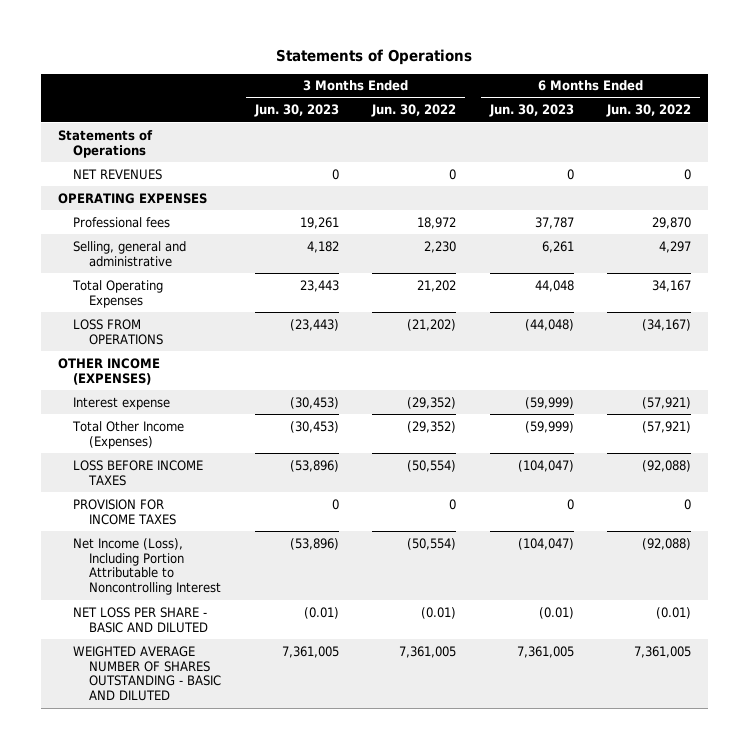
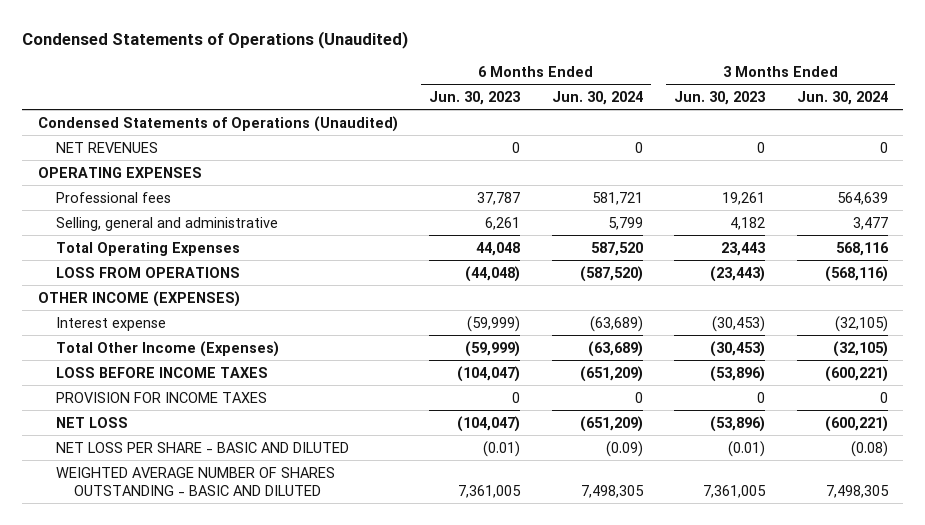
- Statements of Operations
+ Condensed Statements of Operations (Unaudited)
- | 3 Months Ended Jun. 30, 2023 | 3 Months Ended Jun. 30, 2022 | 6 Months Ended Jun. 30, 2023 | 6 Months Ended Jun. 30, 2022
+ | 6 Months Ended Jun. 30, 2023 | 6 Months Ended Jun. 30, 2024 | 3 Months Ended Jun. 30, 2023 | 3 Months Ended Jun. 30, 2024
- Statements of Operations
+ Condensed Statements of Operations (Unaudited)
- Net Income (Loss), Including Portion Attributable to Noncontrolling Interest | (53,896) | (50,554) | (104,047) | (92,088)
+ NET LOSS | (104,047) | (651,209) | (53,896) | (600,221)

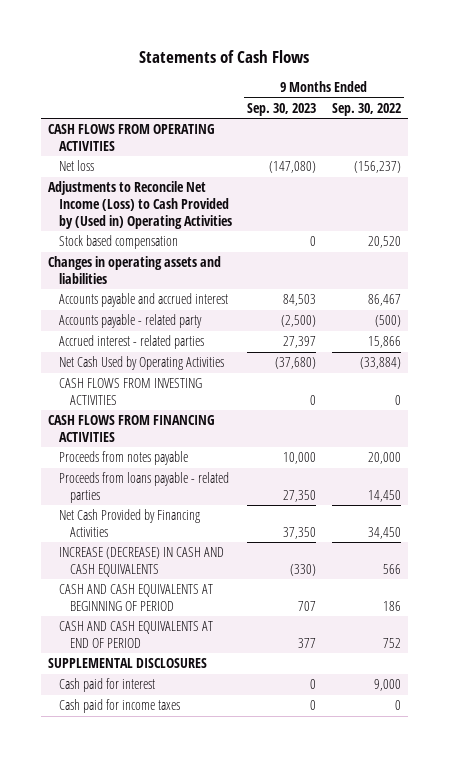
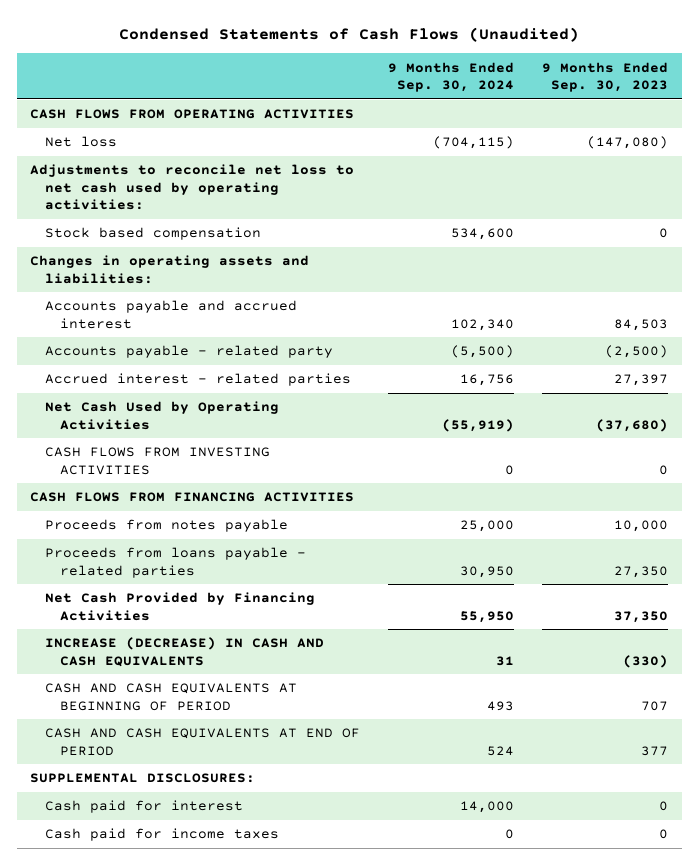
- Statements of Cash Flows
+ Condensed Statements of Cash Flows (Unaudited)
- | 9 Months Ended Sep. 30, 2023 | 9 Months Ended Sep. 30, 2022
+ | 9 Months Ended Sep. 30, 2024 | 9 Months Ended Sep. 30, 2023
- Adjustments to Reconcile Net Income (Loss) to Cash Provided by (Used in) Operating Activities
+ Adjustments to reconcile net loss to net cash used by operating activities:
- Changes in operating assets and liabilities
+ Changes in operating assets and liabilities:
- SUPPLEMENTAL DISCLOSURES
+ SUPPLEMENTAL DISCLOSURES:

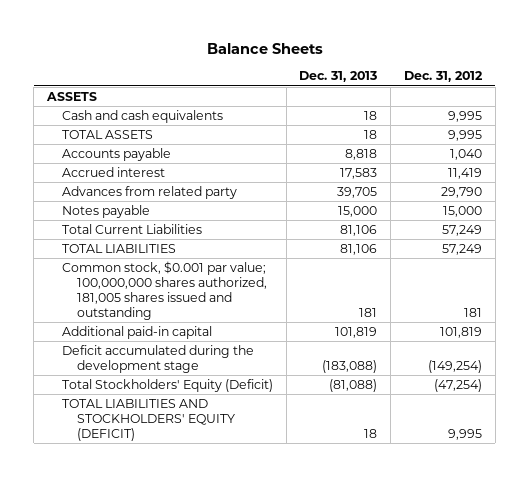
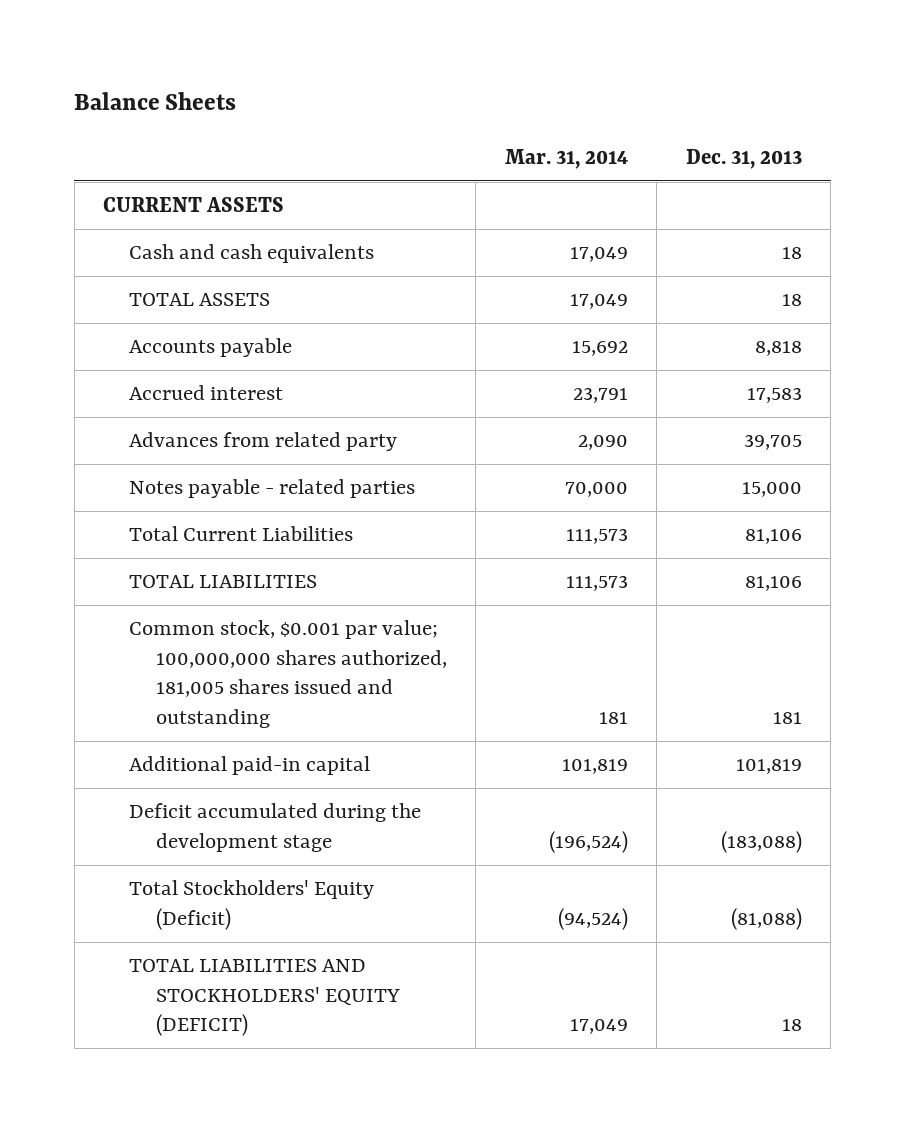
- | Dec. 31, 2013 | Dec. 31, 2012
+ | Mar. 31, 2014 | Dec. 31, 2013
- ASSETS
+ CURRENT ASSETS
- Notes payable | 15,000 | 15,000
+ Notes payable - related parties | 70,000 | 15,000

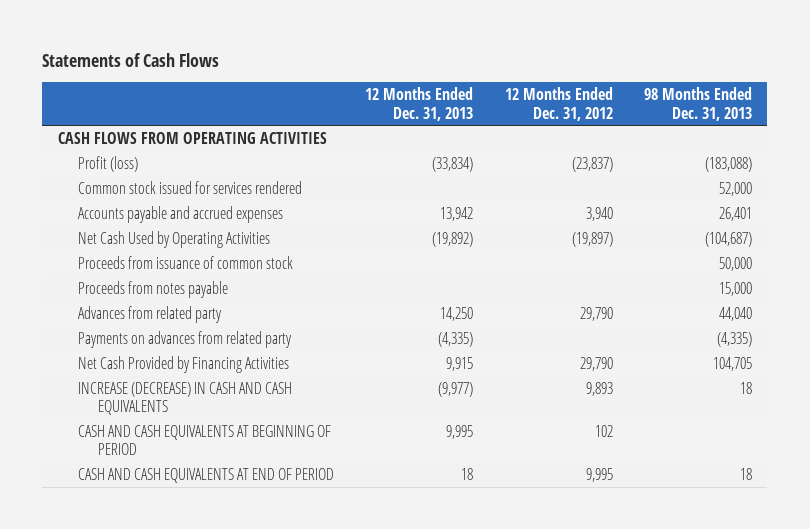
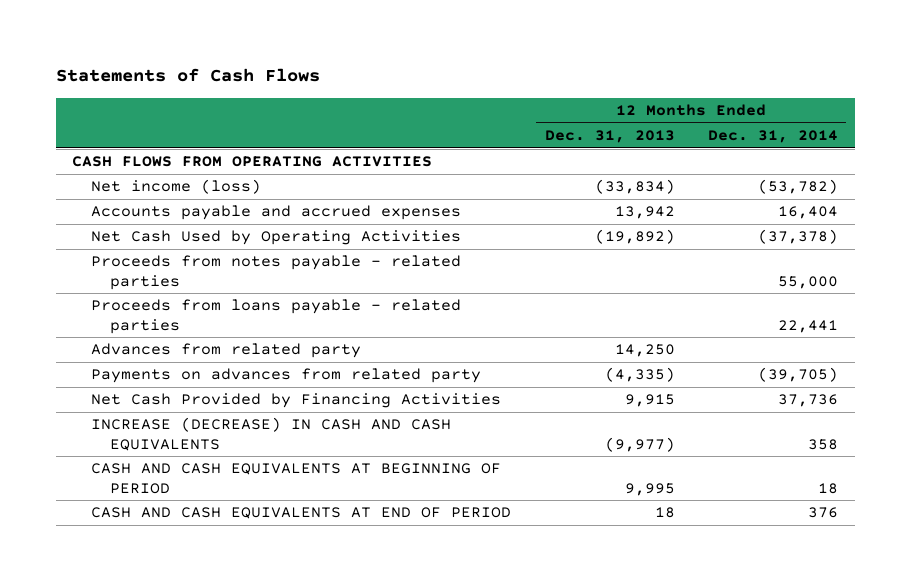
- | 12 Months Ended Dec. 31, 2013 | 12 Months Ended Dec. 31, 2012 | 98 Months Ended Dec. 31, 2013
+ | 12 Months Ended Dec. 31, 2013 | 12 Months Ended Dec. 31, 2014
- Profit (loss) | (33,834) | (23,837) | (183,088)
- Common stock issued for services rendered | | | 52,000
+ Net income (loss) | (33,834) | (53,782)
- Proceeds from issuance of common stock | | | 50,000
- Proceeds from notes payable | | | 15,000
+ Proceeds from notes payable - related parties | | 55,000
+ Proceeds from loans payable - related parties | | 22,441

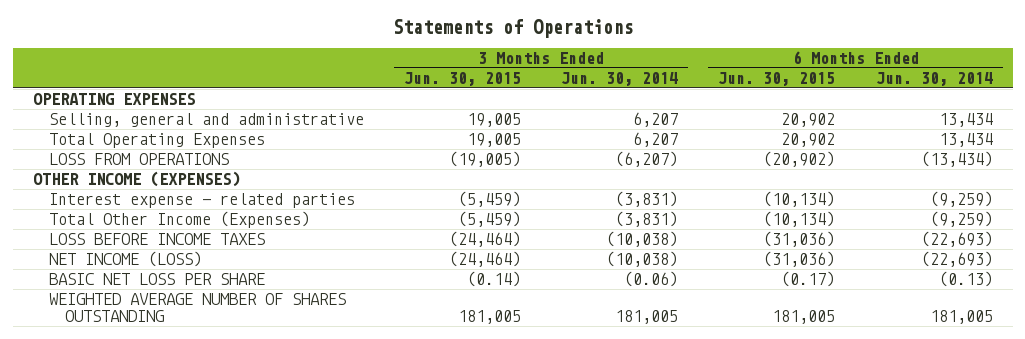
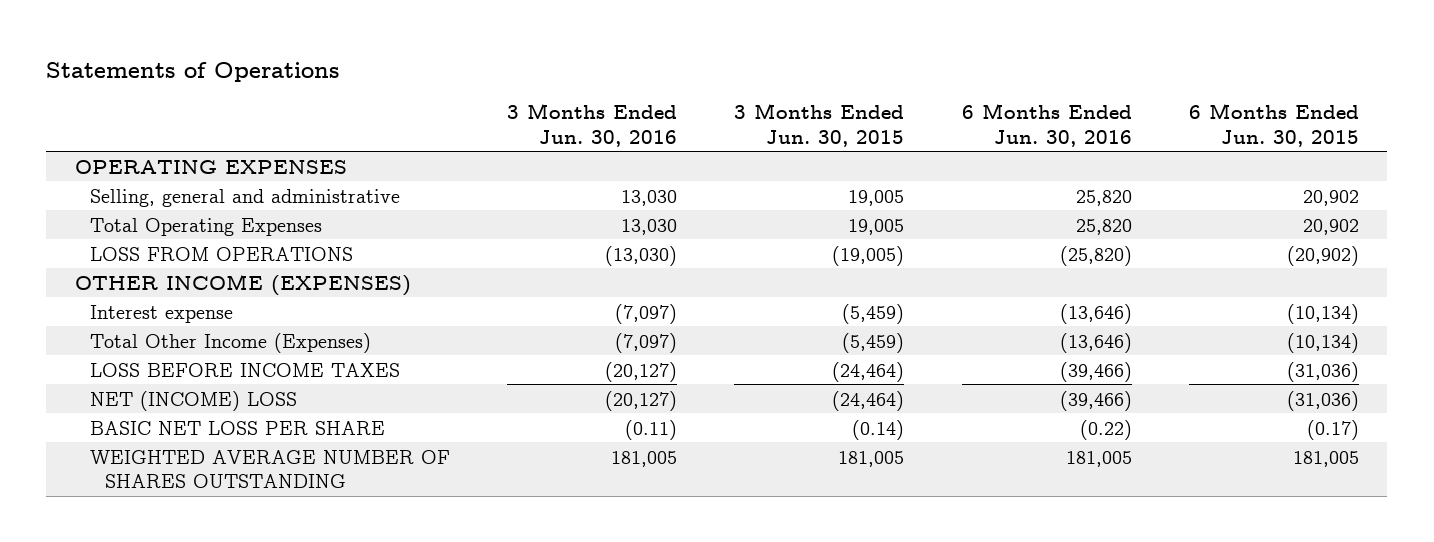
- | 3 Months Ended Jun. 30, 2015 | 3 Months Ended Jun. 30, 2014 | 6 Months Ended Jun. 30, 2015 | 6 Months Ended Jun. 30, 2014
+ | 3 Months Ended Jun. 30, 2016 | 3 Months Ended Jun. 30, 2015 | 6 Months Ended Jun. 30, 2016 | 6 Months Ended Jun. 30, 2015
- Interest expense - related parties | (5,459) | (3,831) | (10,134) | (9,259)
+ Interest expense | (7,097) | (5,459) | (13,646) | (10,134)
- NET INCOME (LOSS) | (24,464) | (10,038) | (31,036) | (22,693)
+ NET (INCOME) LOSS | (20,127) | (24,464) | (39,466) | (31,036)

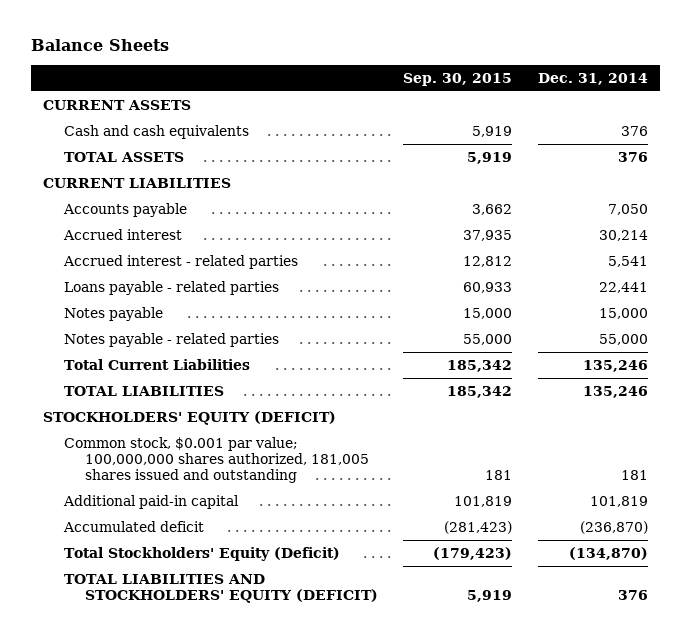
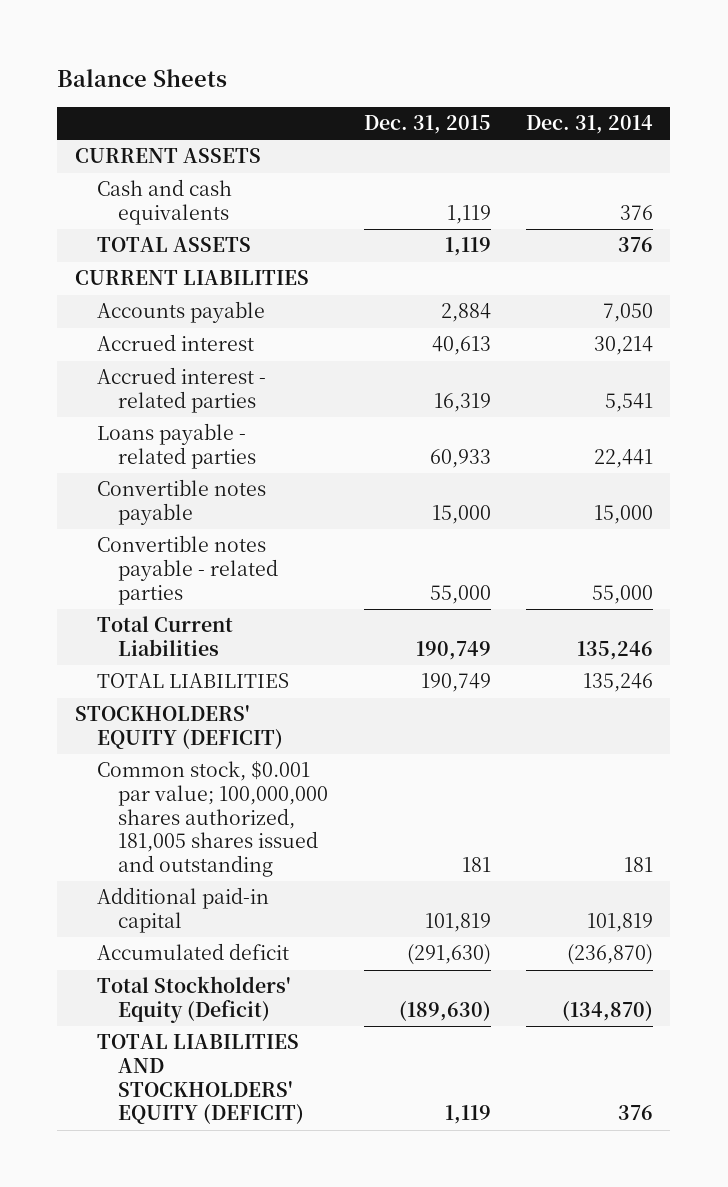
- | Sep. 30, 2015 | Dec. 31, 2014
+ | Dec. 31, 2015 | Dec. 31, 2014
- Notes payable | 15,000 | 15,000
- Notes payable - related parties | 55,000 | 55,000
+ Convertible notes payable | 15,000 | 15,000
+ Convertible notes payable - related parties | 55,000 | 55,000

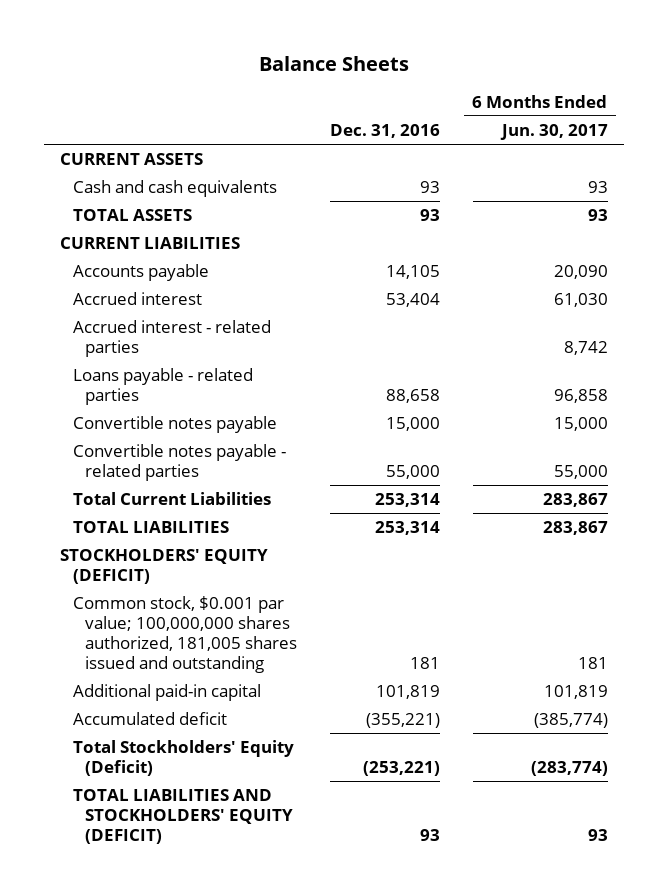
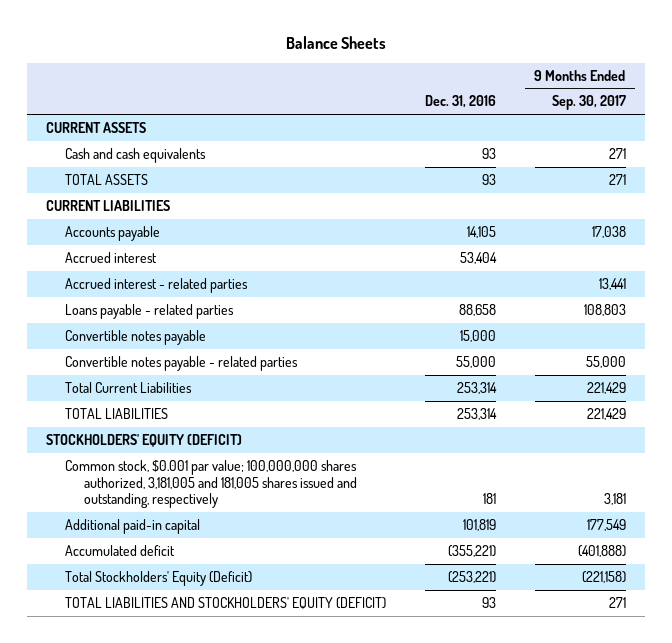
- | Dec. 31, 2016 | 6 Months Ended Jun. 30, 2017
+ | Dec. 31, 2016 | 9 Months Ended Sep. 30, 2017
- Common stock, $0.001 par value; 100,000,000 shares authorized, 181,005 shares issued and outstanding | 181 | 181
+ Common stock, $0.001 par value; 100,000,000 shares authorized, 3,181,005 and 181,005 shares issued and outstanding, respectively | 181 | 3,181

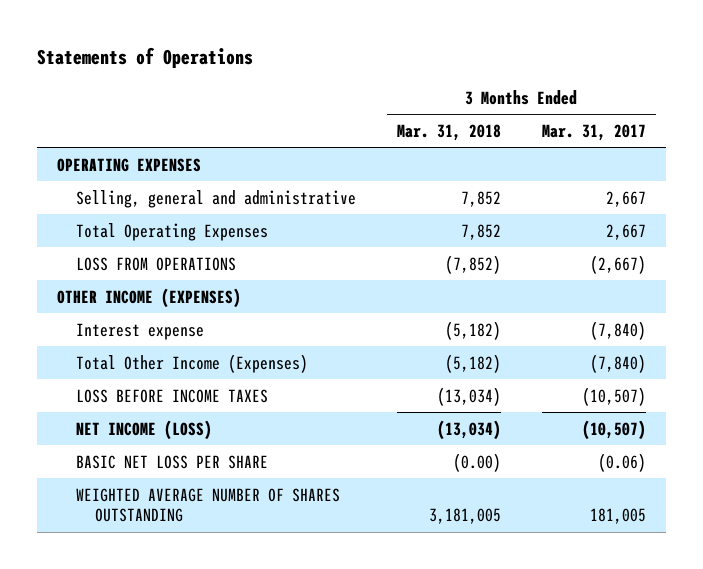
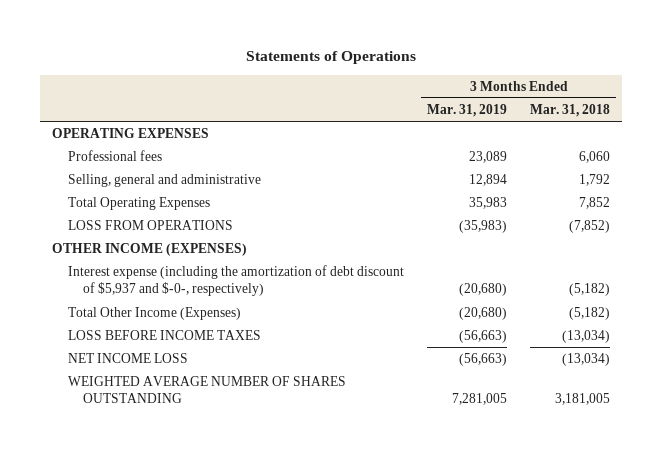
- | 3 Months Ended Mar. 31, 2018 | 3 Months Ended Mar. 31, 2017
+ | 3 Months Ended Mar. 31, 2019 | 3 Months Ended Mar. 31, 2018
- Selling, general and administrative | 7,852 | 2,667
+ Professional fees | 23,089 | 6,060
+ Selling, general and administrative | 12,894 | 1,792
- Interest expense | (5,182) | (7,840)
+ Interest expense (including the amortization of debt discount of $5,937 and $-0-, respectively) | (20,680) | (5,182)
- NET INCOME (LOSS) | (13,034) | (10,507)
- BASIC NET LOSS PER SHARE | (0.00) | (0.06)
+ NET INCOME LOSS | (56,663) | (13,034)

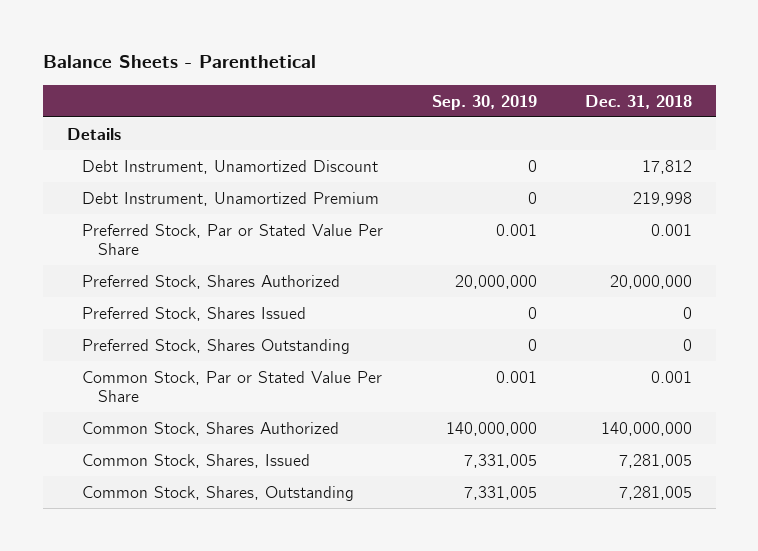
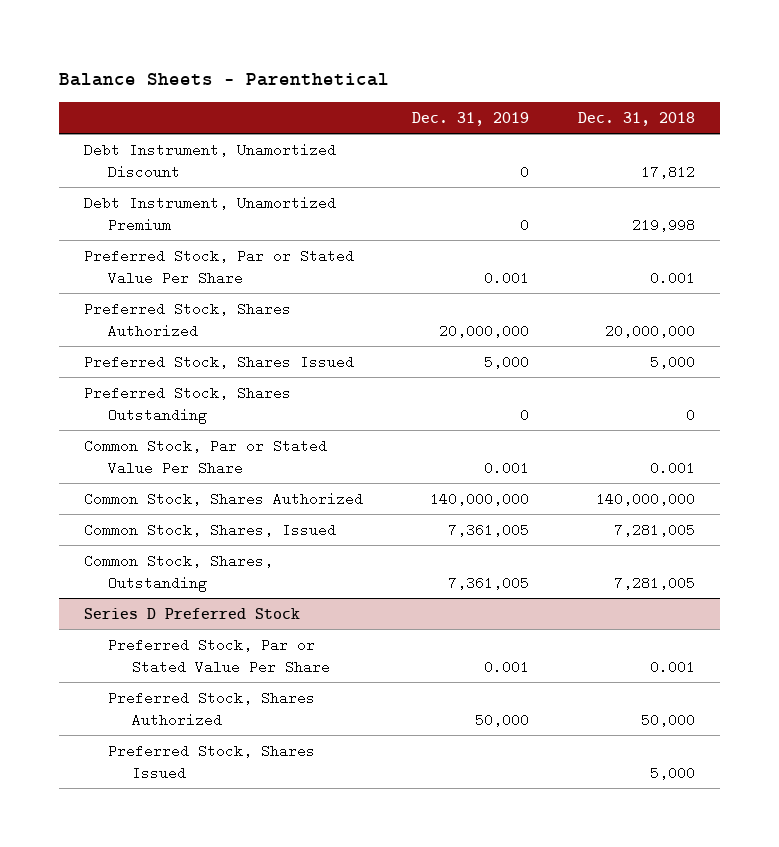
- | Sep. 30, 2019 | Dec. 31, 2018
+ | Dec. 31, 2019 | Dec. 31, 2018
- Details
- Preferred Stock, Shares Issued | 0 | 0
+ Preferred Stock, Shares Issued | 5,000 | 5,000
+ Series D Preferred Stock
+ Preferred Stock, Par or Stated Value Per Share | 0.001 | 0.001
+ Preferred Stock, Shares Authorized | 50,000 | 50,000
+ Preferred Stock, Shares Issued | | 5,000

